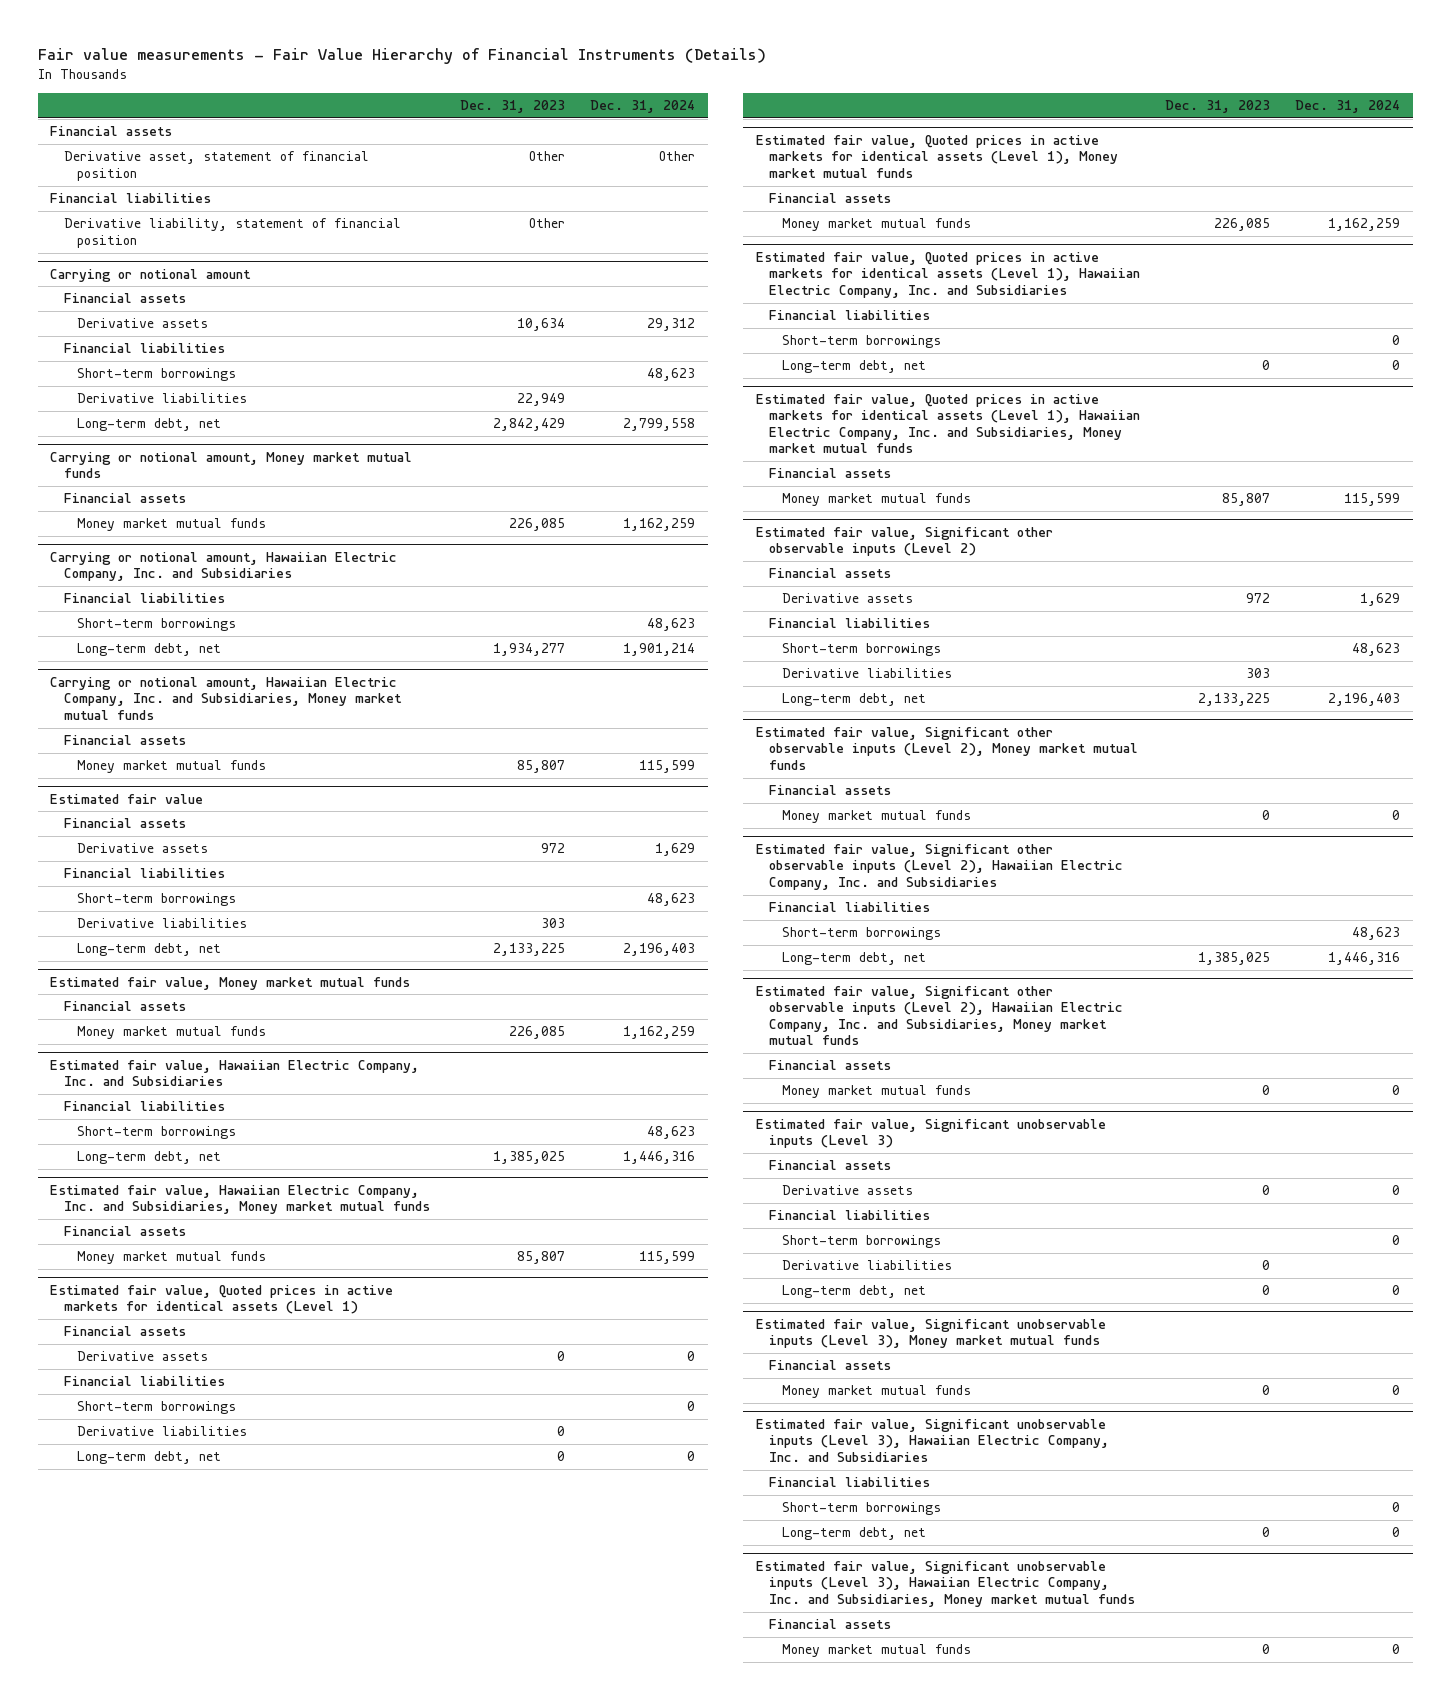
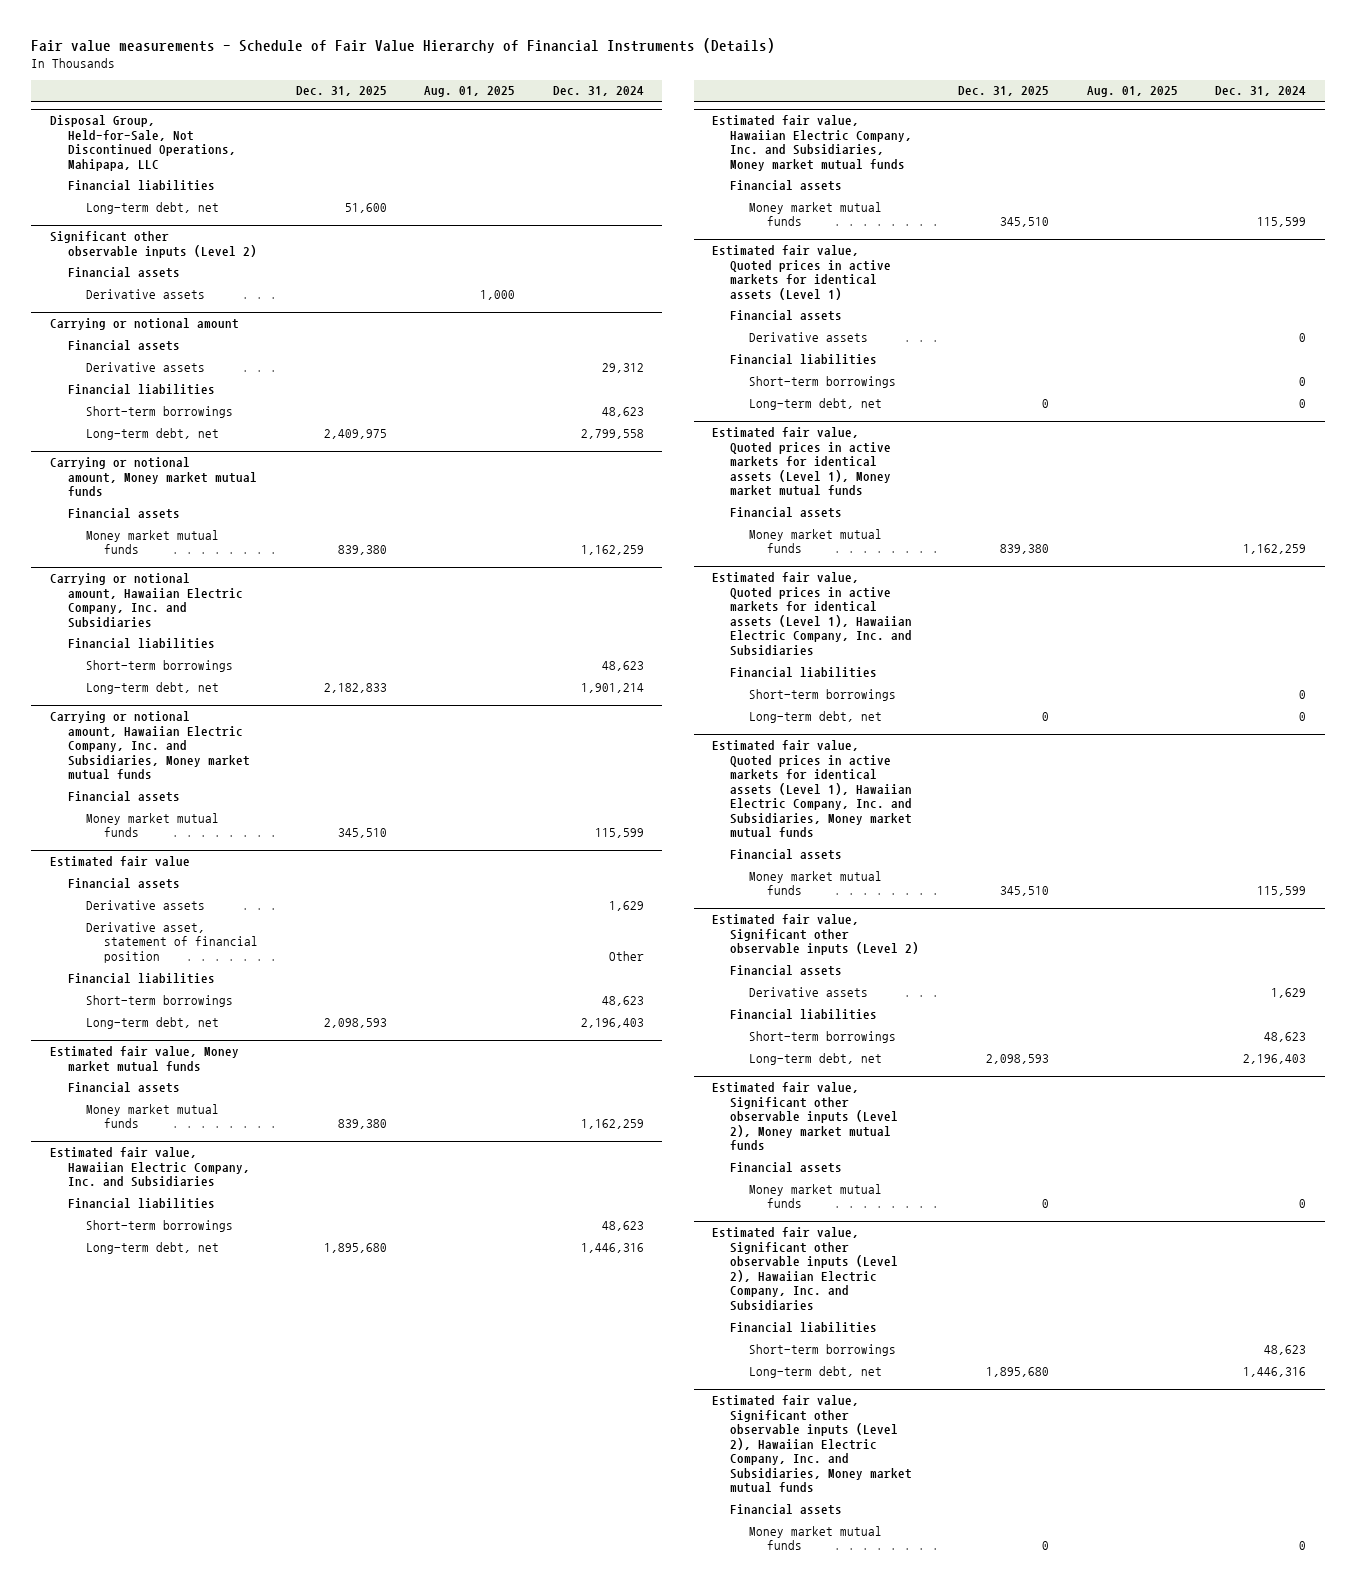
- Fair value measurements - Fair Value Hierarchy of Financial Instruments (Details)
+ Fair value measurements - Schedule of Fair Value Hierarchy of Financial Instruments (Details)
- | Dec. 31, 2023 | Dec. 31, 2024
+ | Dec. 31, 2025 | Aug. 01, 2025 | Dec. 31, 2024
- Financial assets
- Derivative asset, statement of financial position | Other | Other
+ Disposal Group, Held-for-Sale, Not Discontinued Operations, Mahipapa, LLC
- Derivative liability, statement of financial position | Other |
+ Long-term debt, net | 51,600 | |
+ Significant other observable inputs (Level 2)
+ Financial assets
+ Derivative assets | | 1,000 |
@ Carrying or notional amount
- Derivative liabilities | 22,949 |
@ Estimated fair value
+ Derivative asset, statement of financial position | | | Other
- Derivative liabilities | 303 |
@ Estimated fair value, Quoted prices in active markets for identical assets (Level 1)
- Derivative liabilities | 0 |
@ Estimated fair value, Significant other observable inputs (Level 2)
- Derivative liabilities | 303 |
- Estimated fair value, Significant unobservable inputs (Level 3)
- Financial assets
- Derivative assets | 0 | 0
- Financial liabilities
- Short-term borrowings | | 0
- Derivative liabilities | 0 |
- Long-term debt, net | 0 | 0
- Estimated fair value, Significant unobservable inputs (Level 3), Money market mutual funds
- Financial assets
- Money market mutual funds | 0 | 0
- Estimated fair value, Significant unobservable inputs (Level 3), Hawaiian Electric Company, Inc. and Subsidiaries
- Financial liabilities
- Short-term borrowings | | 0
- Long-term debt, net | 0 | 0
- Estimated fair value, Significant unobservable inputs (Level 3), Hawaiian Electric Company, Inc. and Subsidiaries, Money market mutual funds
- Financial assets
- Money market mutual funds | 0 | 0

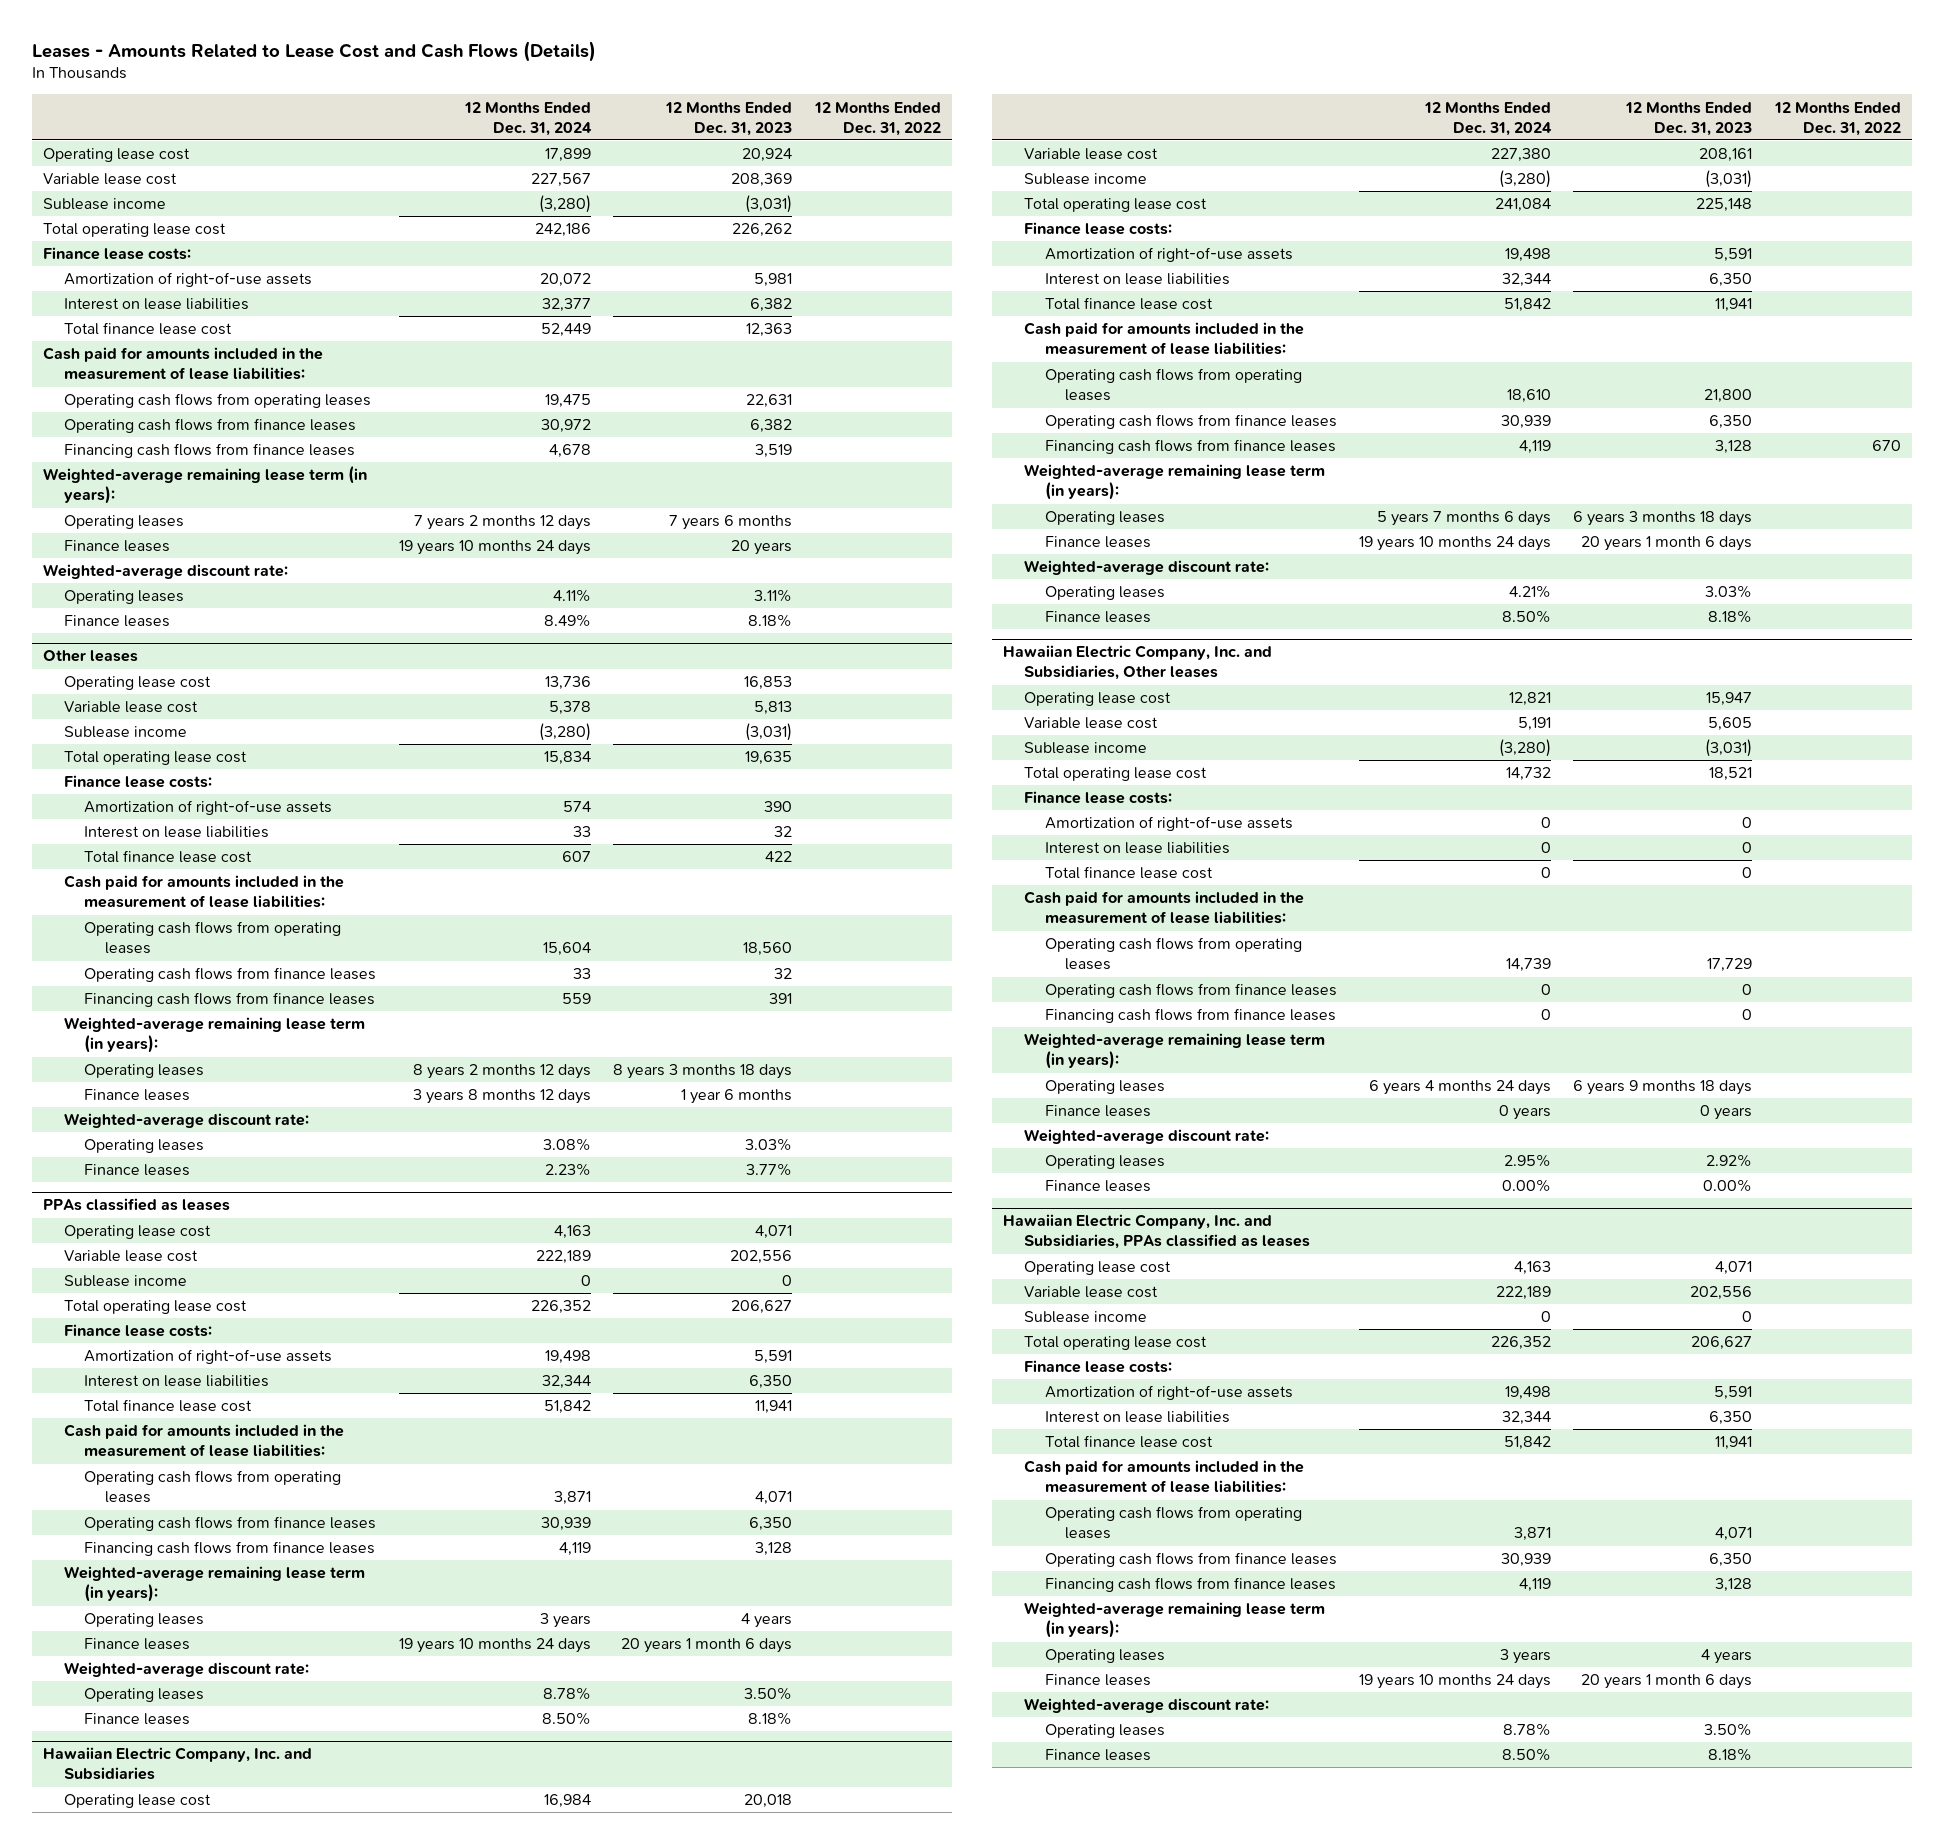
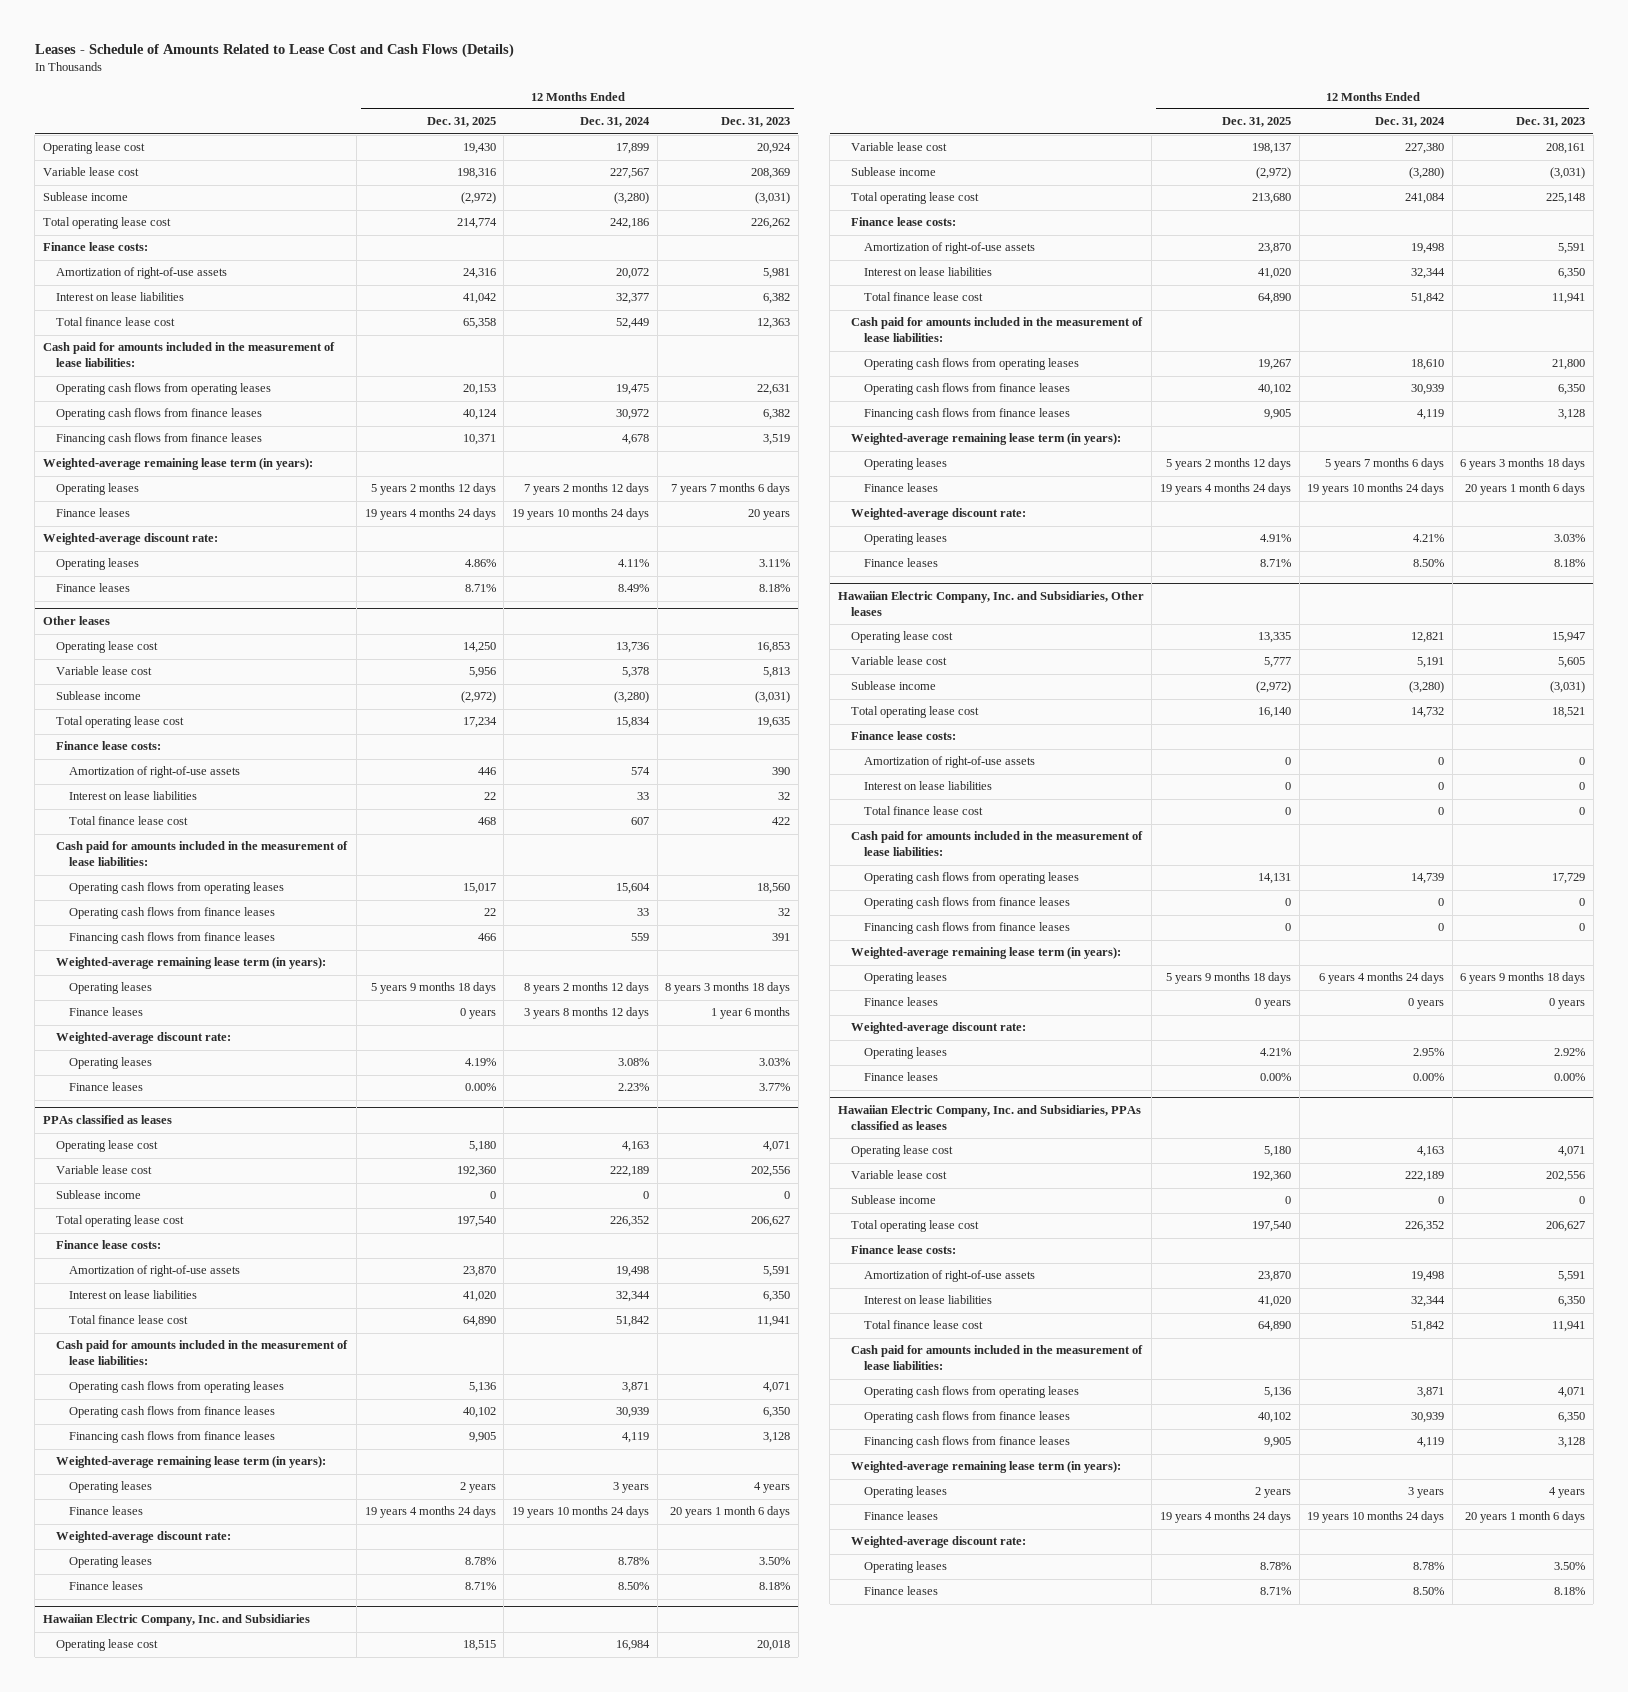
- Leases - Amounts Related to Lease Cost and Cash Flows (Details)
+ Leases - Schedule of Amounts Related to Lease Cost and Cash Flows (Details)
- | 12 Months Ended Dec. 31, 2024 | 12 Months Ended Dec. 31, 2023 | 12 Months Ended Dec. 31, 2022
+ | 12 Months Ended Dec. 31, 2025 | 12 Months Ended Dec. 31, 2024 | 12 Months Ended Dec. 31, 2023
- Operating leases | 7 years 2 months 12 days | 7 years 6 months |
+ Operating leases | 5 years 2 months 12 days | 7 years 2 months 12 days | 7 years 7 months 6 days

